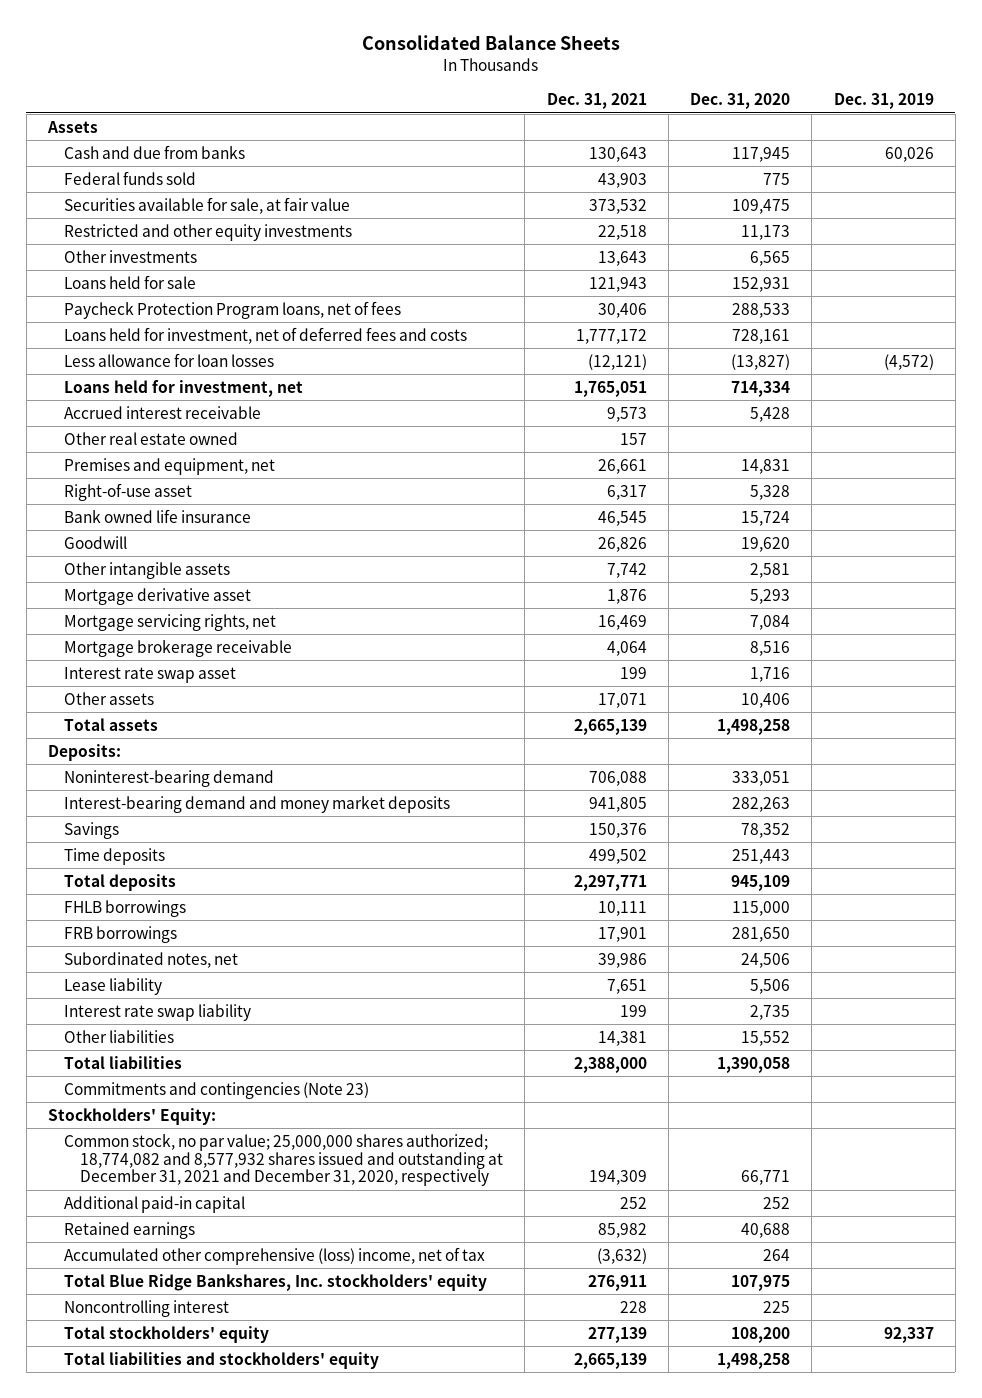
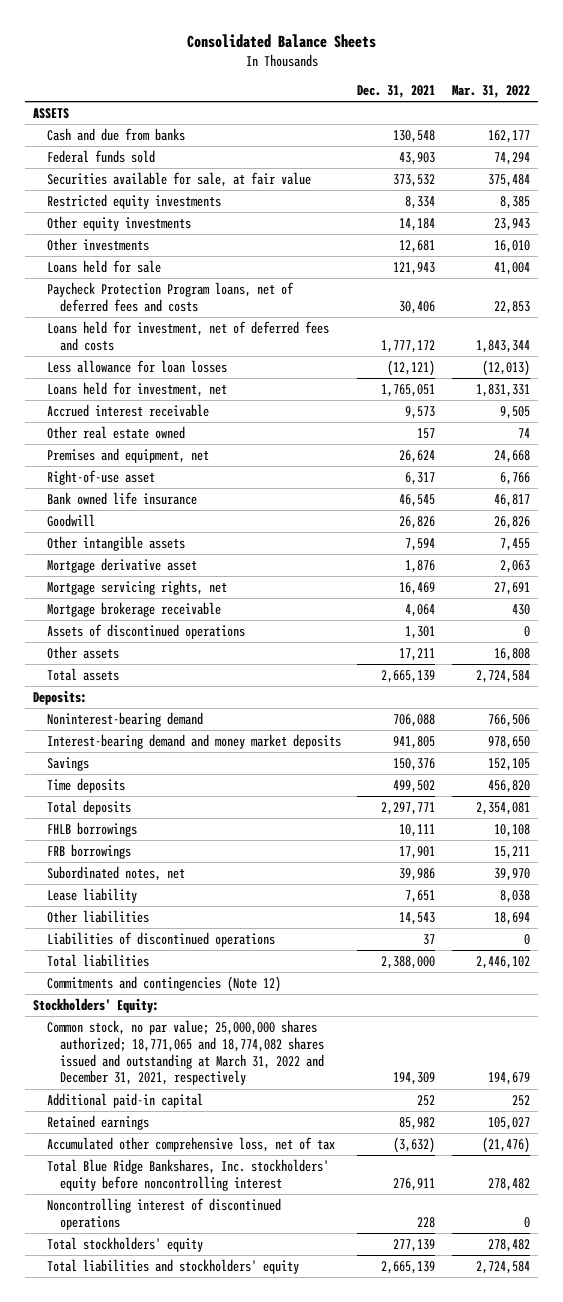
- | Dec. 31, 2021 | Dec. 31, 2020 | Dec. 31, 2019
+ | Dec. 31, 2021 | Mar. 31, 2022
- Assets
- Cash and due from banks | 130,643 | 117,945 | 60,026
+ ASSETS
+ Cash and due from banks | 130,548 | 162,177
- Restricted and other equity investments | 22,518 | 11,173 |
- Other investments | 13,643 | 6,565 |
+ Restricted equity investments | 8,334 | 8,385
+ Other equity investments | 14,184 | 23,943
+ Other investments | 12,681 | 16,010
- Paycheck Protection Program loans, net of fees | 30,406 | 288,533 |
+ Paycheck Protection Program loans, net of deferred fees and costs | 30,406 | 22,853
- Premises and equipment, net | 26,661 | 14,831 |
+ Premises and equipment, net | 26,624 | 24,668
- Other intangible assets | 7,742 | 2,581 |
+ Other intangible assets | 7,594 | 7,455
- Interest rate swap asset | 199 | 1,716 |
- Other assets | 17,071 | 10,406 |
+ Assets of discontinued operations | 1,301 | 0
+ Other assets | 17,211 | 16,808
- Interest rate swap liability | 199 | 2,735 |
- Other liabilities | 14,381 | 15,552 |
+ Other liabilities | 14,543 | 18,694
+ Liabilities of discontinued operations | 37 | 0
- Commitments and contingencies (Note 23)
+ Commitments and contingencies (Note 12)
- Common stock, no par value; 25,000,000 shares authorized; 18,774,082 and 8,577,932 shares issued and outstanding at December 31, 2021 and December 31, 2020, respectively | 194,309 | 66,771 |
+ Common stock, no par value; 25,000,000 shares authorized; 18,771,065 and 18,774,082 shares issued and outstanding at March 31, 2022 and December 31, 2021, respectively | 194,309 | 194,679
- Accumulated other comprehensive (loss) income, net of tax | (3,632) | 264 |
- Total Blue Ridge Bankshares, Inc. stockholders' equity | 276,911 | 107,975 |
- Noncontrolling interest | 228 | 225 |
+ Accumulated other comprehensive loss, net of tax | (3,632) | (21,476)
+ Total Blue Ridge Bankshares, Inc. stockholders' equity before noncontrolling interest | 276,911 | 278,482
+ Noncontrolling interest of discontinued operations | 228 | 0

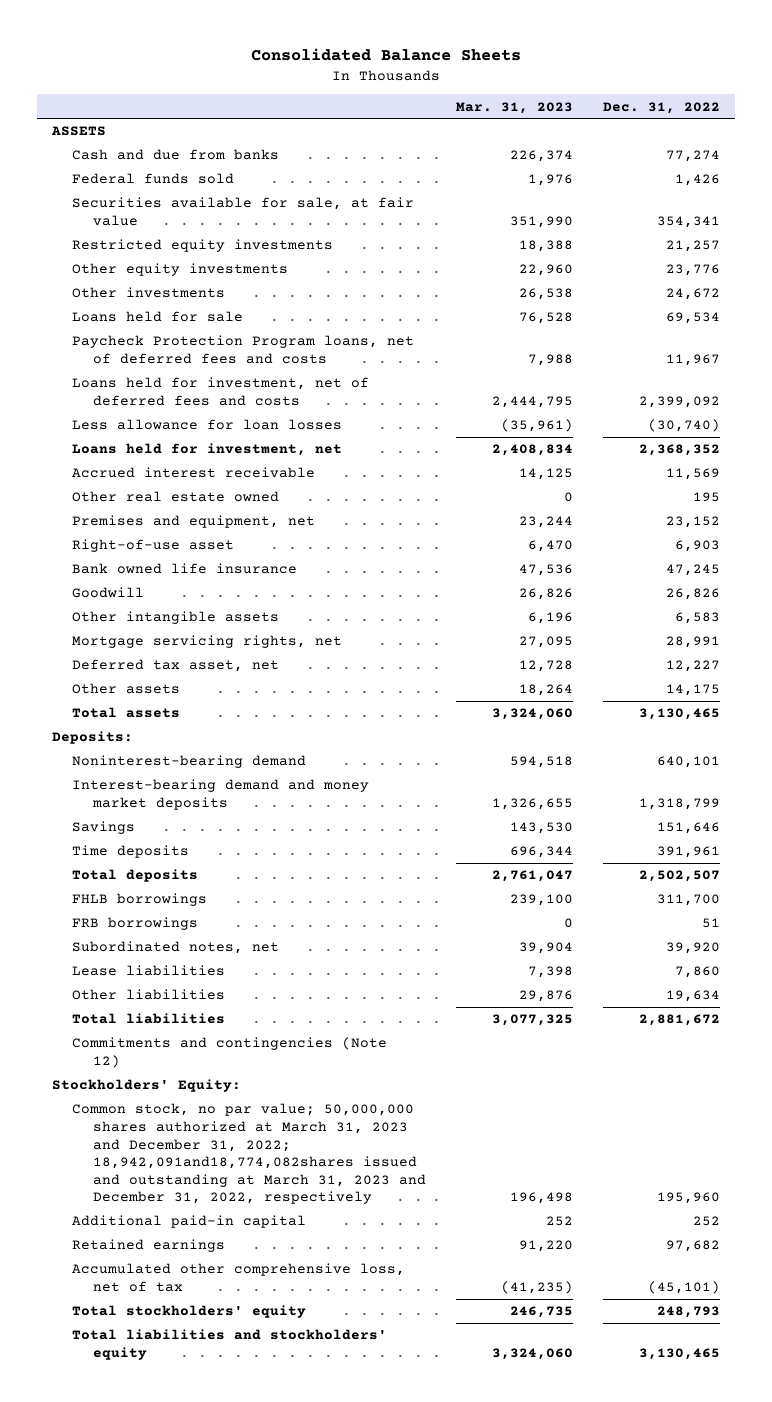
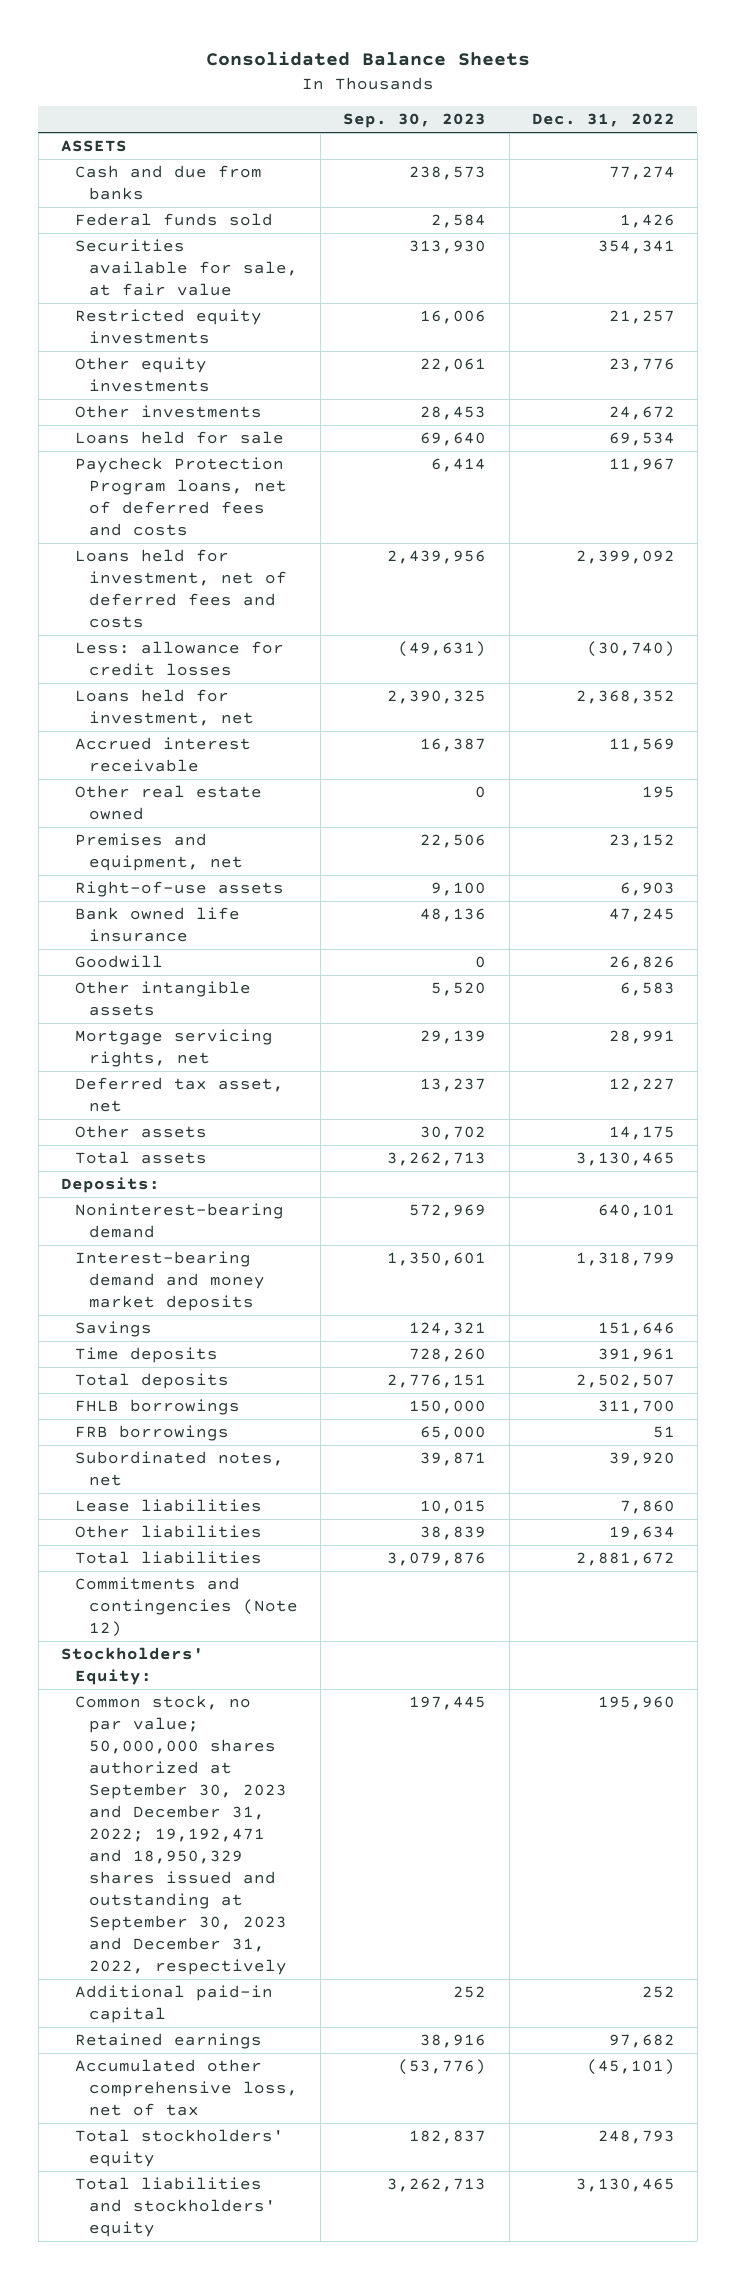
- | Mar. 31, 2023 | Dec. 31, 2022
+ | Sep. 30, 2023 | Dec. 31, 2022
- Less allowance for loan losses | (35,961) | (30,740)
+ Less: allowance for credit losses | (49,631) | (30,740)
- Right-of-use asset | 6,470 | 6,903
+ Right-of-use assets | 9,100 | 6,903
- Common stock, no par value; 50,000,000 shares authorized at March 31, 2023 and December 31, 2022; 18,942,091and18,774,082shares issued and outstanding at March 31, 2023 and December 31, 2022, respectively | 196,498 | 195,960
+ Common stock, no par value; 50,000,000 shares authorized at September 30, 2023 and December 31, 2022; 19,192,471 and 18,950,329 shares issued and outstanding at September 30, 2023 and December 31, 2022, respectively | 197,445 | 195,960

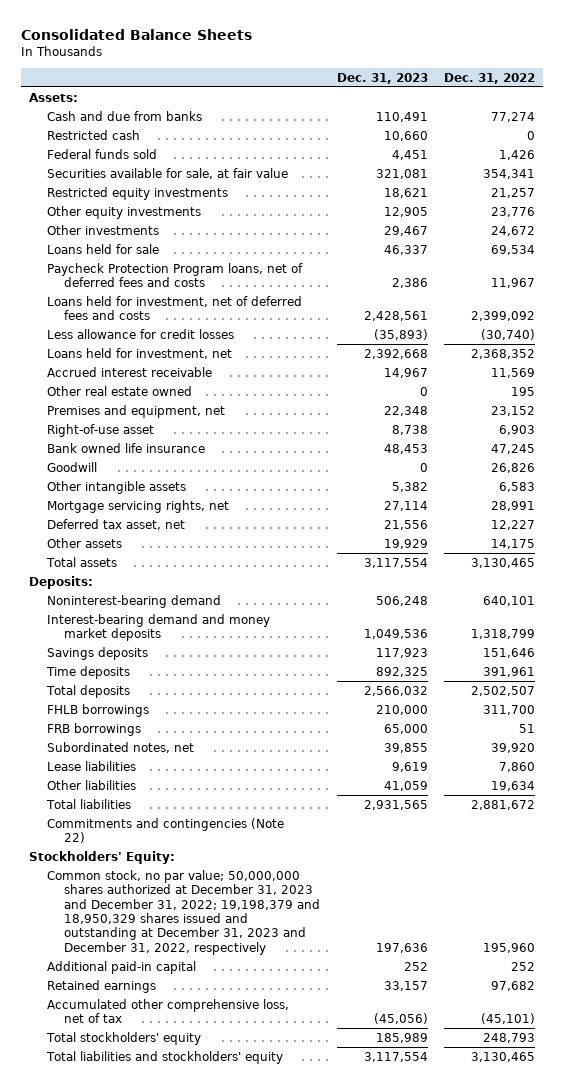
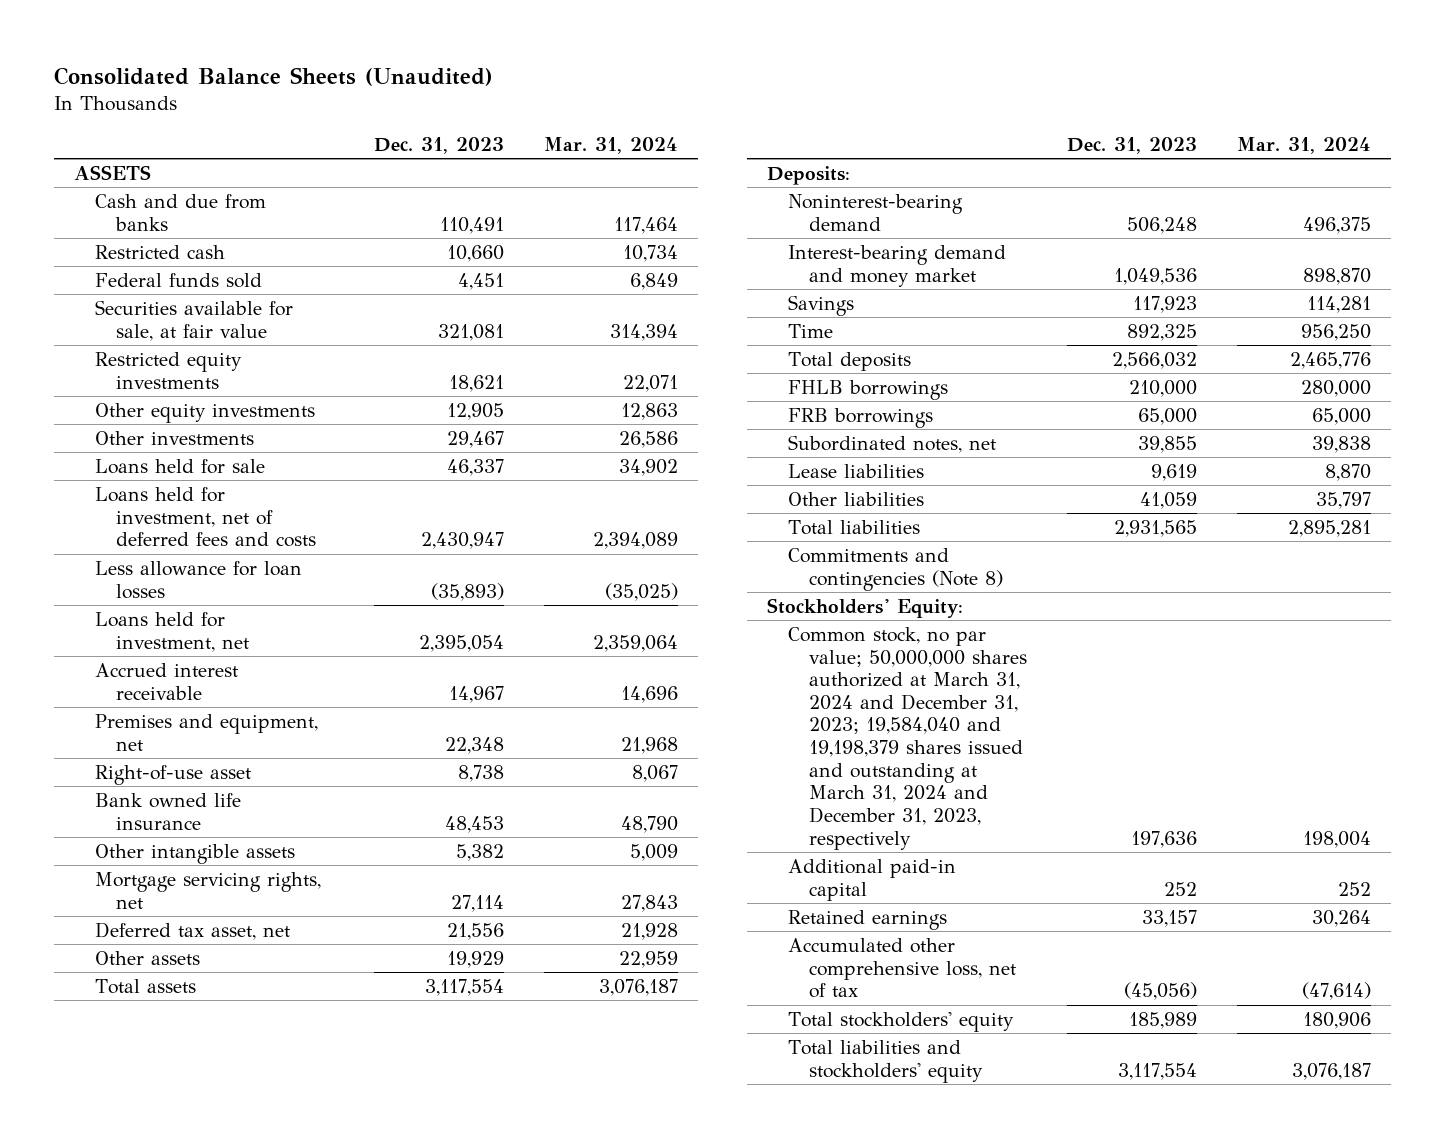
- Consolidated Balance Sheets
+ Consolidated Balance Sheets (Unaudited)
- | Dec. 31, 2023 | Dec. 31, 2022
+ | Dec. 31, 2023 | Mar. 31, 2024
- Assets:
+ ASSETS
- Paycheck Protection Program loans, net of deferred fees and costs | 2,386 | 11,967
- Loans held for investment, net of deferred fees and costs | 2,428,561 | 2,399,092
- Less allowance for credit losses | (35,893) | (30,740)
- Loans held for investment, net | 2,392,668 | 2,368,352
+ Loans held for investment, net of deferred fees and costs | 2,430,947 | 2,394,089
+ Less allowance for loan losses | (35,893) | (35,025)
+ Loans held for investment, net | 2,395,054 | 2,359,064
- Other real estate owned | 0 | 195
- Goodwill | 0 | 26,826
- Interest-bearing demand and money market deposits | 1,049,536 | 1,318,799
- Savings deposits | 117,923 | 151,646
- Time deposits | 892,325 | 391,961
+ Interest-bearing demand and money market | 1,049,536 | 898,870
+ Savings | 117,923 | 114,281
+ Time | 892,325 | 956,250
- Commitments and contingencies (Note 22)
+ Commitments and contingencies (Note 8)
- Common stock, no par value; 50,000,000 shares authorized at December 31, 2023 and December 31, 2022; 19,198,379 and 18,950,329 shares issued and outstanding at December 31, 2023 and December 31, 2022, respectively | 197,636 | 195,960
+ Common stock, no par value; 50,000,000 shares authorized at March 31, 2024 and December 31, 2023; 19,584,040 and 19,198,379 shares issued and outstanding at March 31, 2024 and December 31, 2023, respectively | 197,636 | 198,004

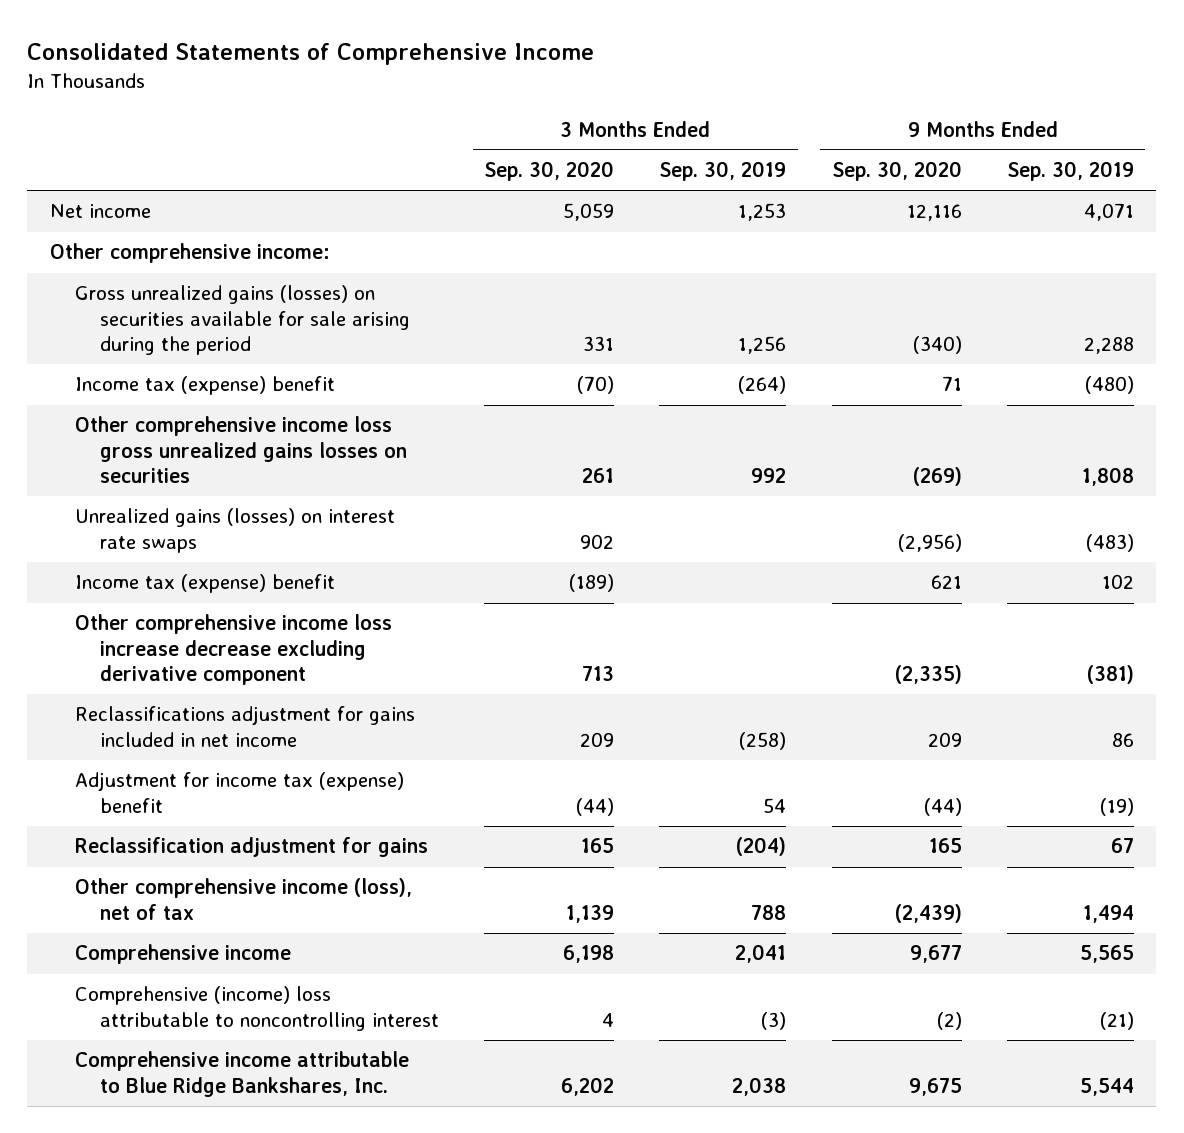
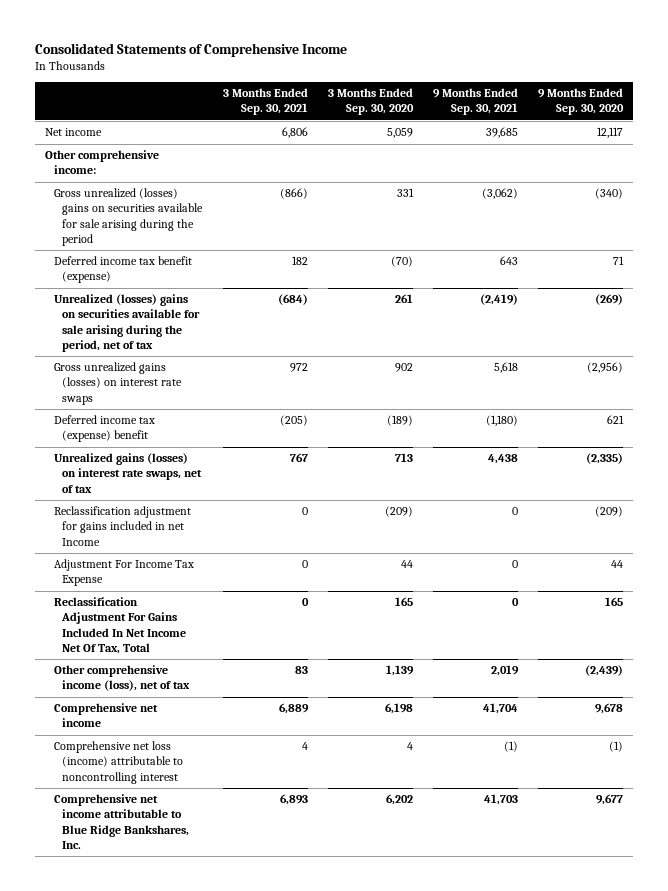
- | 3 Months Ended Sep. 30, 2020 | 3 Months Ended Sep. 30, 2019 | 9 Months Ended Sep. 30, 2020 | 9 Months Ended Sep. 30, 2019
+ | 3 Months Ended Sep. 30, 2021 | 3 Months Ended Sep. 30, 2020 | 9 Months Ended Sep. 30, 2021 | 9 Months Ended Sep. 30, 2020
- Net income | 5,059 | 1,253 | 12,116 | 4,071
+ Net income | 6,806 | 5,059 | 39,685 | 12,117
- Gross unrealized gains (losses) on securities available for sale arising during the period | 331 | 1,256 | (340) | 2,288
- Income tax (expense) benefit | (70) | (264) | 71 | (480)
- Other comprehensive income loss gross unrealized gains losses on securities | 261 | 992 | (269) | 1,808
- Unrealized gains (losses) on interest rate swaps | 902 | | (2,956) | (483)
- Income tax (expense) benefit | (189) | | 621 | 102
- Other comprehensive income loss increase decrease excluding derivative component | 713 | | (2,335) | (381)
- Reclassifications adjustment for gains included in net income | 209 | (258) | 209 | 86
- Adjustment for income tax (expense) benefit | (44) | 54 | (44) | (19)
- Reclassification adjustment for gains | 165 | (204) | 165 | 67
+ Gross unrealized (losses) gains on securities available for sale arising during the period | (866) | 331 | (3,062) | (340)
+ Deferred income tax benefit (expense) | 182 | (70) | 643 | 71
+ Unrealized (losses) gains on securities available for sale arising during the period, net of tax | (684) | 261 | (2,419) | (269)
+ Gross unrealized gains (losses) on interest rate swaps | 972 | 902 | 5,618 | (2,956)
+ Deferred income tax (expense) benefit | (205) | (189) | (1,180) | 621
+ Unrealized gains (losses) on interest rate swaps, net of tax | 767 | 713 | 4,438 | (2,335)
+ Reclassification adjustment for gains included in net Income | 0 | (209) | 0 | (209)
+ Adjustment For Income Tax Expense | 0 | 44 | 0 | 44
+ Reclassification Adjustment For Gains Included In Net Income Net Of Tax, Total | 0 | 165 | 0 | 165
- Comprehensive income | 6,198 | 2,041 | 9,677 | 5,565
- Comprehensive (income) loss attributable to noncontrolling interest | 4 | (3) | (2) | (21)
- Comprehensive income attributable to Blue Ridge Bankshares, Inc. | 6,202 | 2,038 | 9,675 | 5,544
+ Comprehensive net income | 6,889 | 6,198 | 41,704 | 9,678
+ Comprehensive net loss (income) attributable to noncontrolling interest | 4 | 4 | (1) | (1)
+ Comprehensive net income attributable to Blue Ridge Bankshares, Inc. | 6,893 | 6,202 | 41,703 | 9,677

